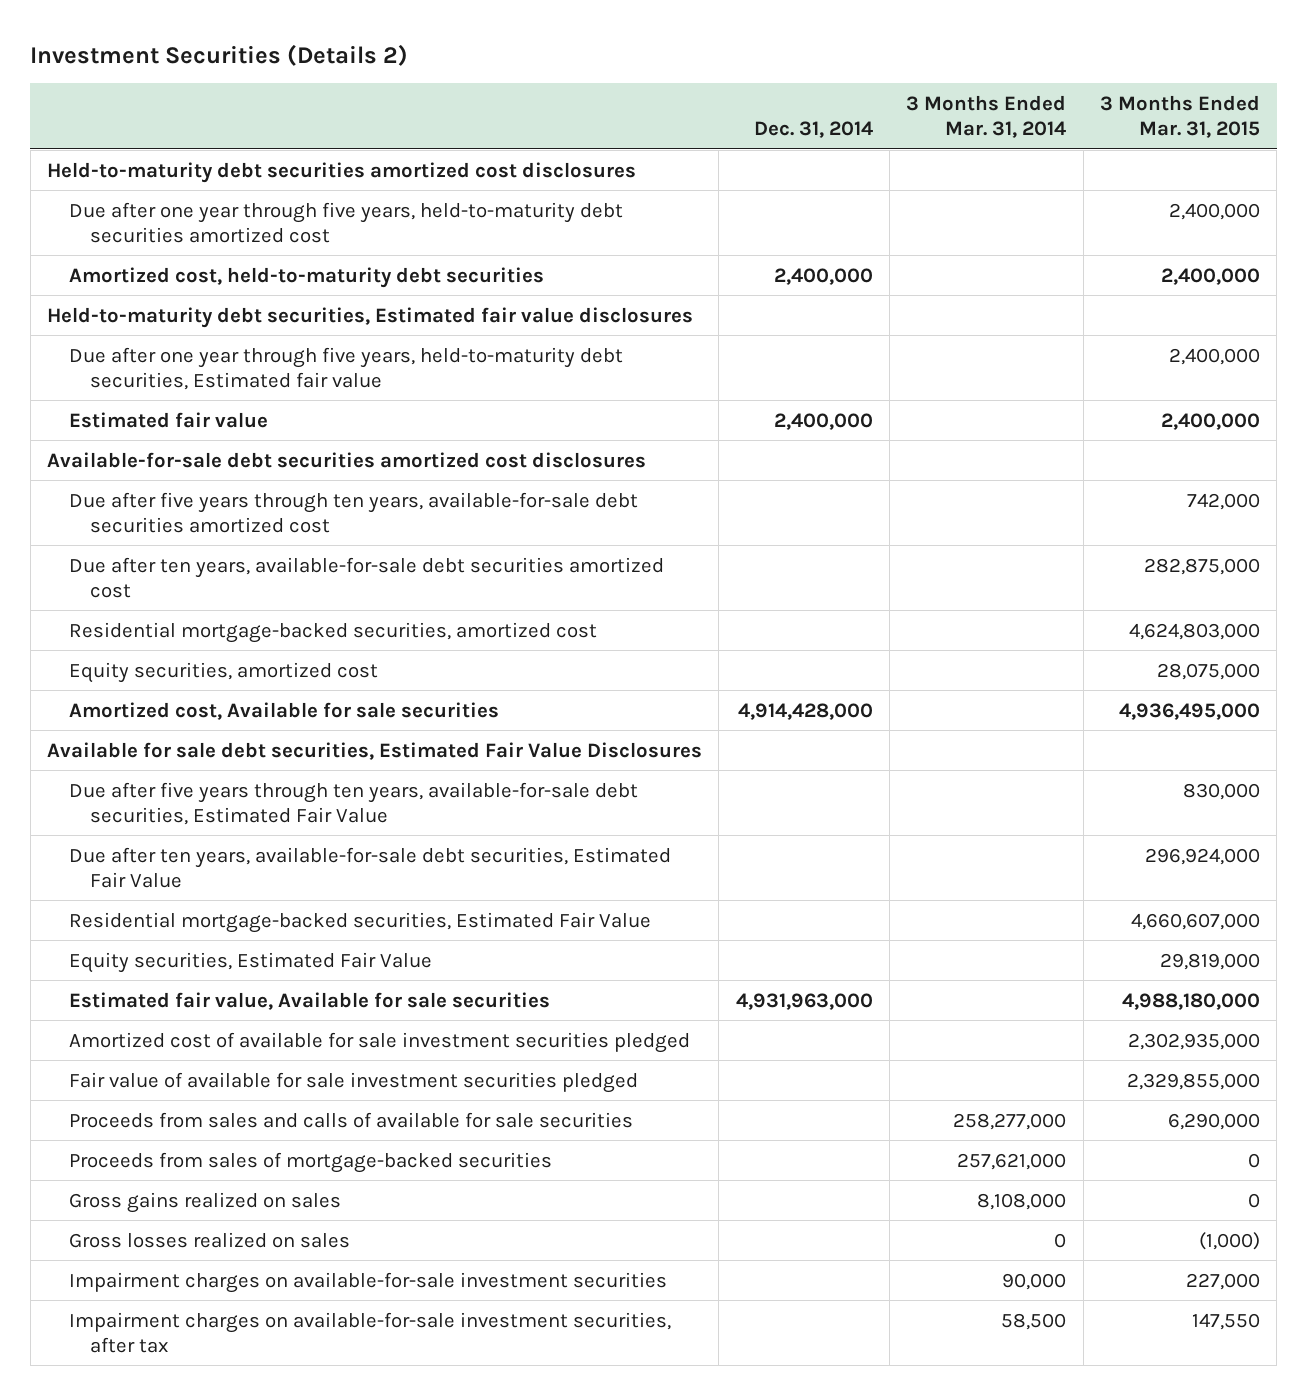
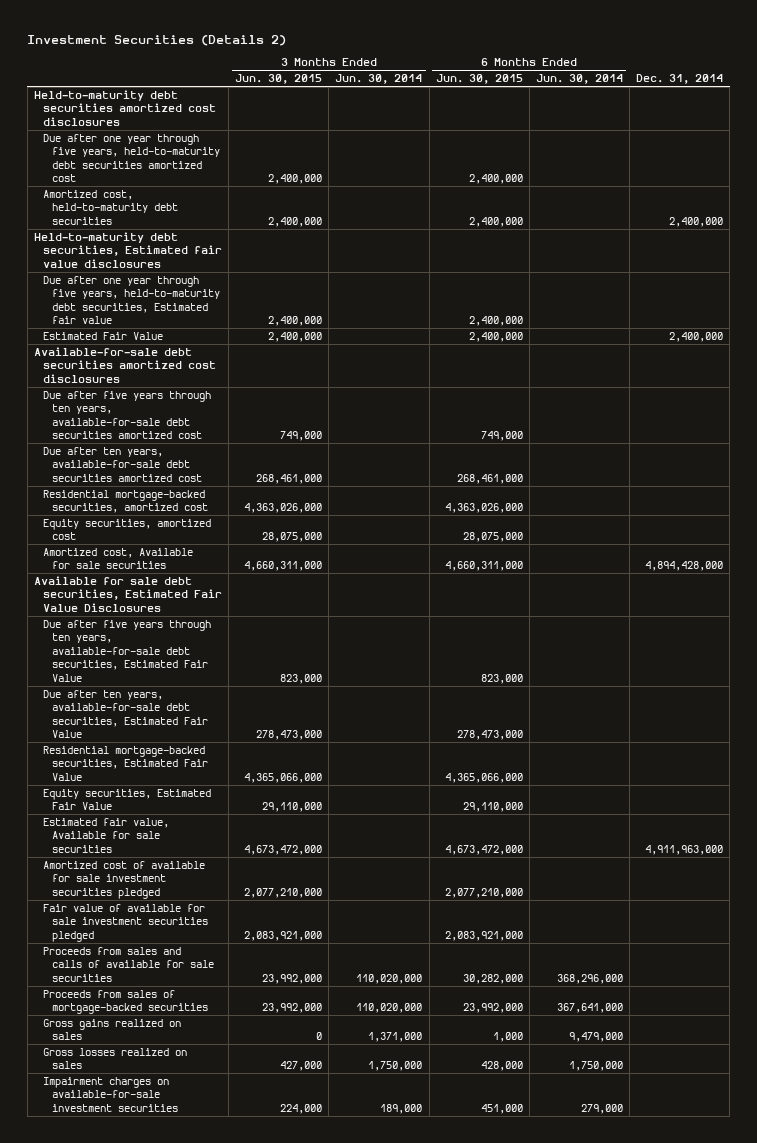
- | Dec. 31, 2014 | 3 Months Ended Mar. 31, 2014 | 3 Months Ended Mar. 31, 2015
+ | 3 Months Ended Jun. 30, 2015 | 3 Months Ended Jun. 30, 2014 | 6 Months Ended Jun. 30, 2015 | 6 Months Ended Jun. 30, 2014 | Dec. 31, 2014
- Estimated fair value | 2,400,000 | | 2,400,000
+ Estimated Fair Value | 2,400,000 | | 2,400,000 | | 2,400,000
- Amortized cost, Available for sale securities | 4,914,428,000 | | 4,936,495,000
+ Amortized cost, Available for sale securities | 4,660,311,000 | | 4,660,311,000 | | 4,894,428,000
- Estimated fair value, Available for sale securities | 4,931,963,000 | | 4,988,180,000
+ Estimated fair value, Available for sale securities | 4,673,472,000 | | 4,673,472,000 | | 4,911,963,000
- Impairment charges on available-for-sale investment securities, after tax | | 58,500 | 147,550

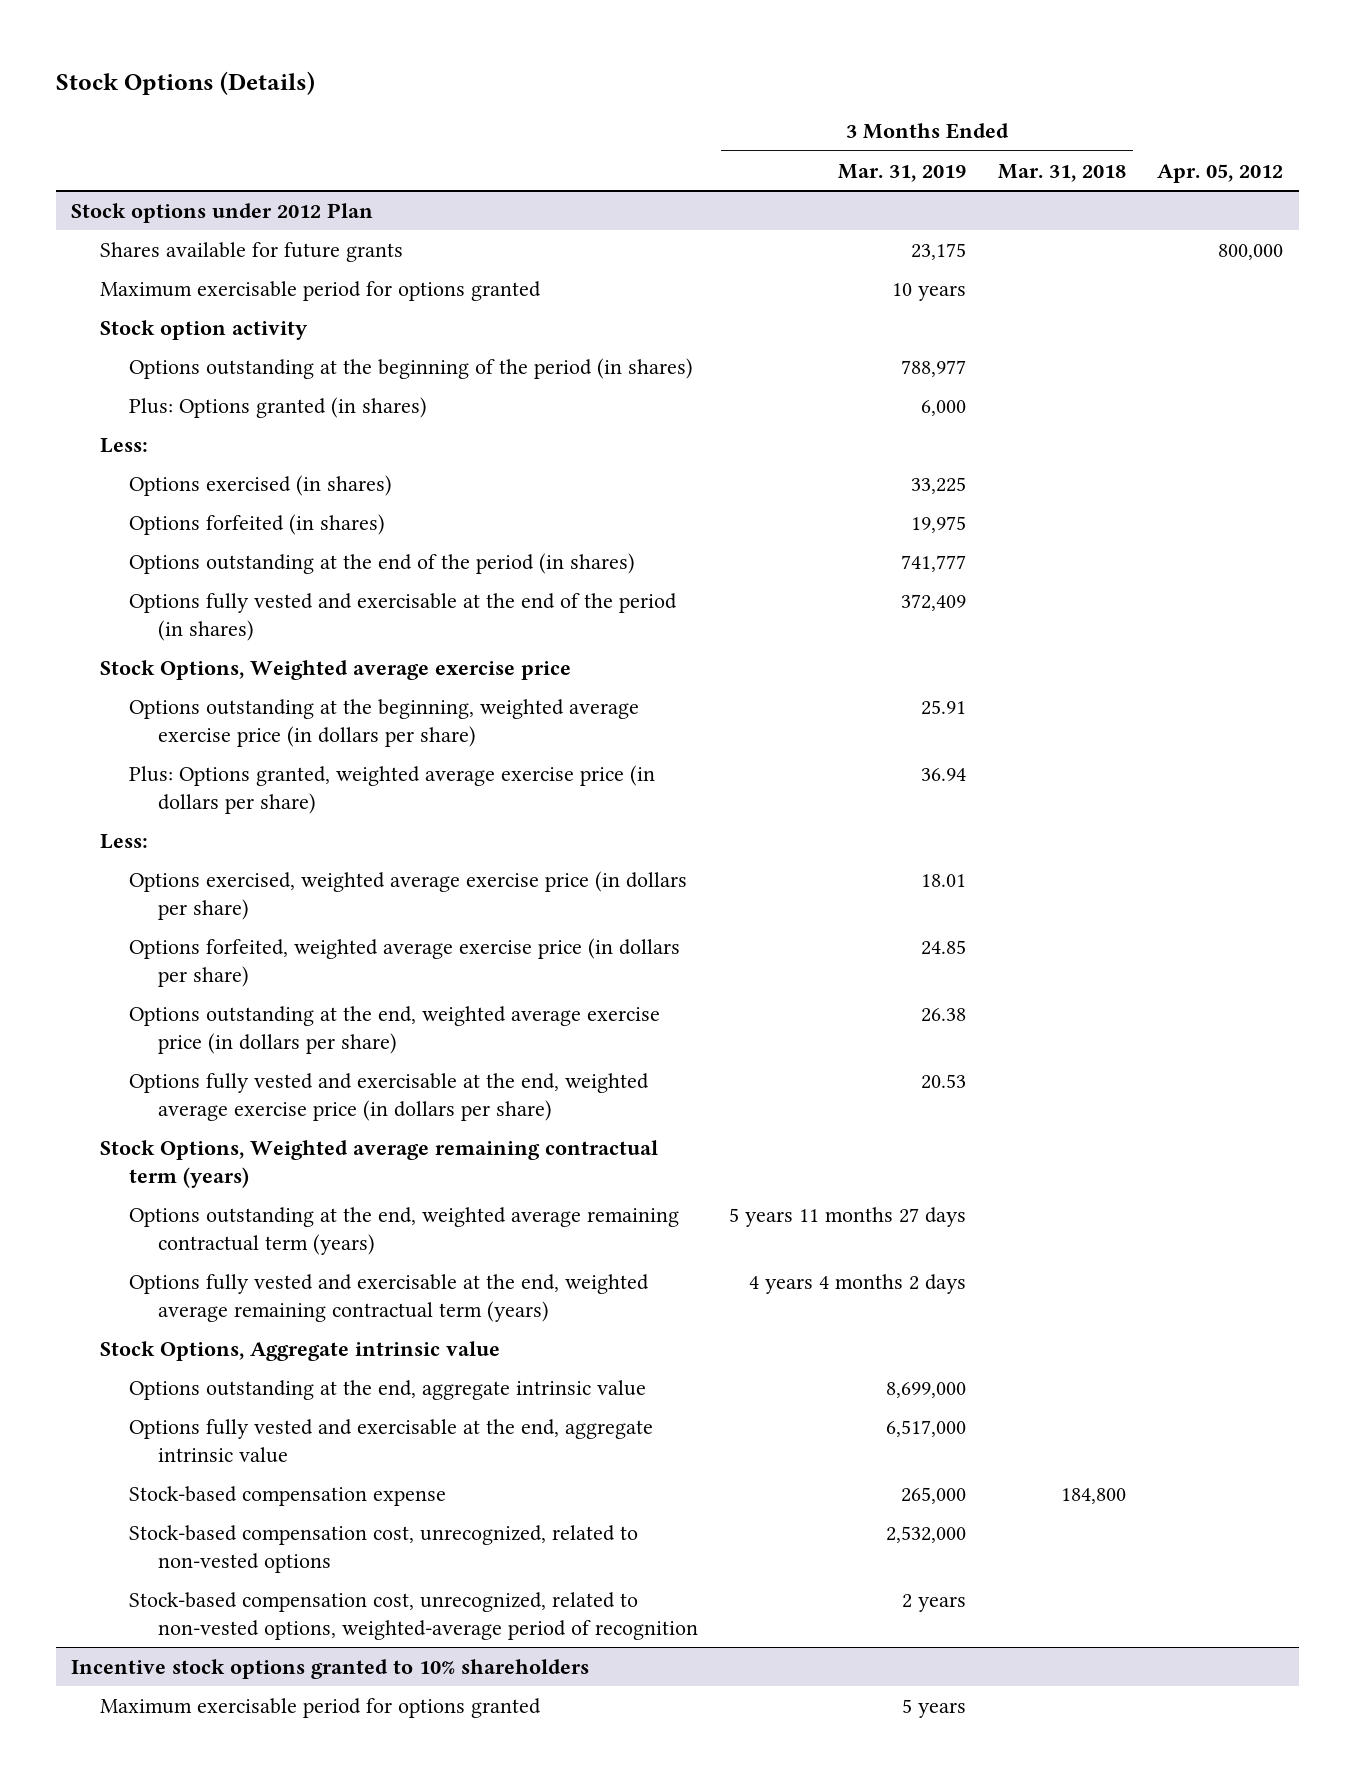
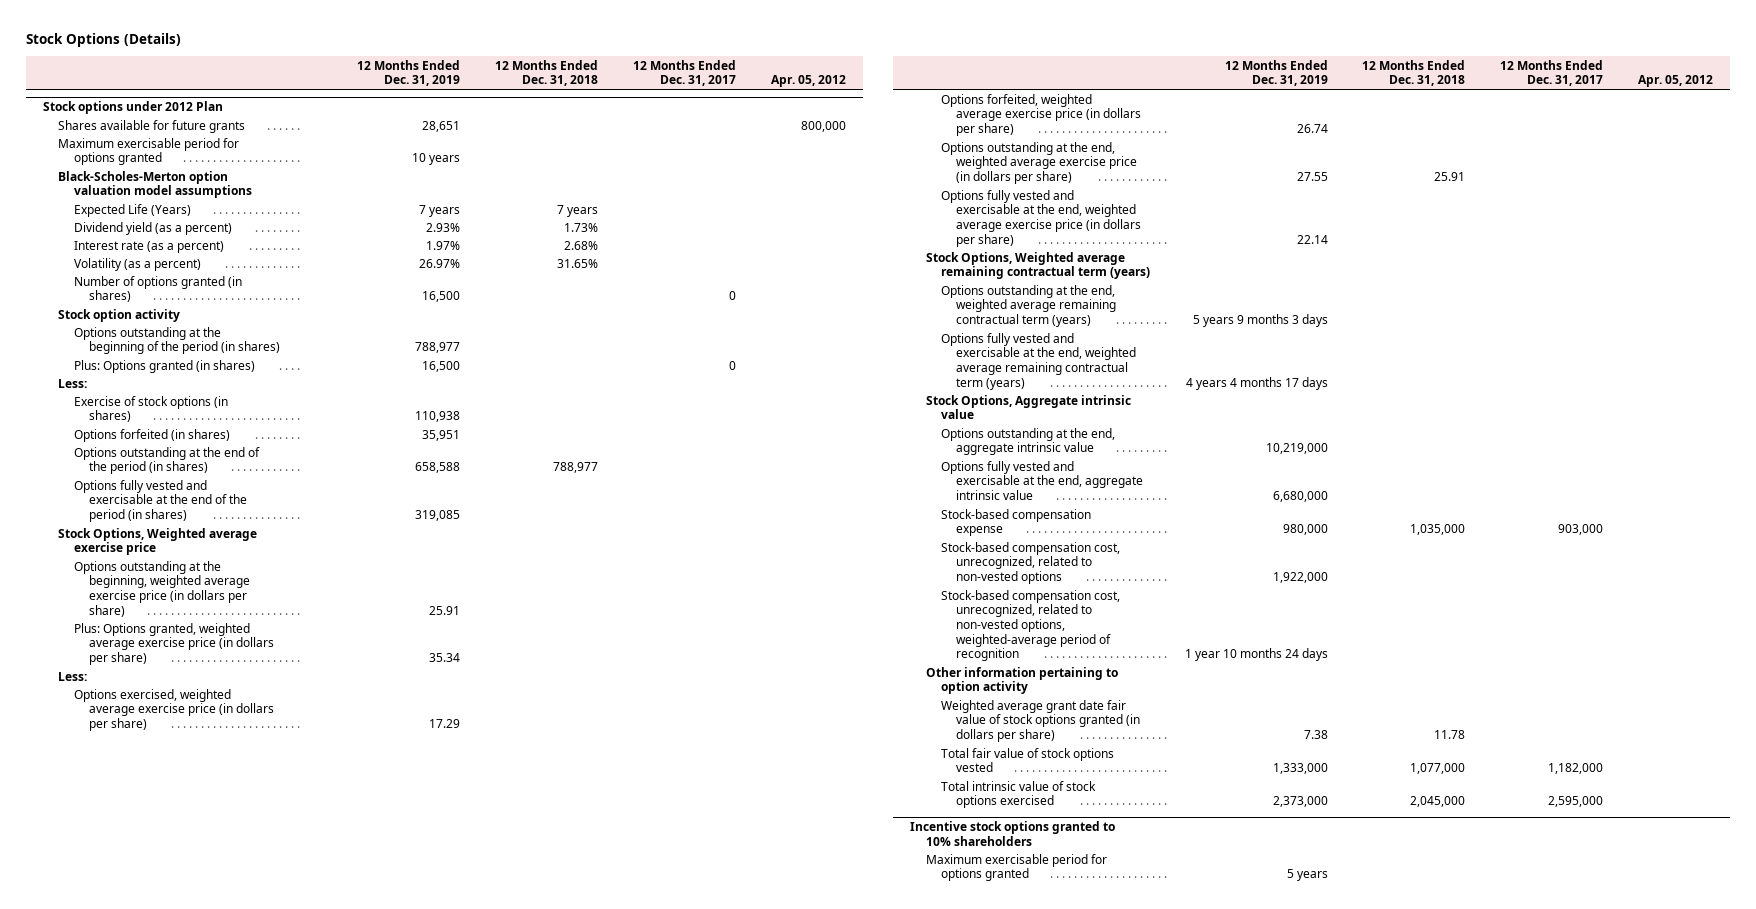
- | 3 Months Ended Mar. 31, 2019 | 3 Months Ended Mar. 31, 2018 | Apr. 05, 2012
+ | 12 Months Ended Dec. 31, 2019 | 12 Months Ended Dec. 31, 2018 | 12 Months Ended Dec. 31, 2017 | Apr. 05, 2012
@ Stock options under 2012 Plan
+ Black-Scholes-Merton option valuation model assumptions
+ Expected Life (Years) | 7 years | 7 years | |
+ Dividend yield (as a percent) | 2.93% | 1.73% | |
+ Interest rate (as a percent) | 1.97% | 2.68% | |
+ Volatility (as a percent) | 26.97% | 31.65% | |
+ Number of options granted (in shares) | 16,500 | | 0 |
- Options exercised (in shares) | 33,225 | |
+ Exercise of stock options (in shares) | 110,938 | | |
+ Other information pertaining to option activity
+ Weighted average grant date fair value of stock options granted (in dollars per share) | 7.38 | 11.78 | |
+ Total fair value of stock options vested | 1,333,000 | 1,077,000 | 1,182,000 |
+ Total intrinsic value of stock options exercised | 2,373,000 | 2,045,000 | 2,595,000 |

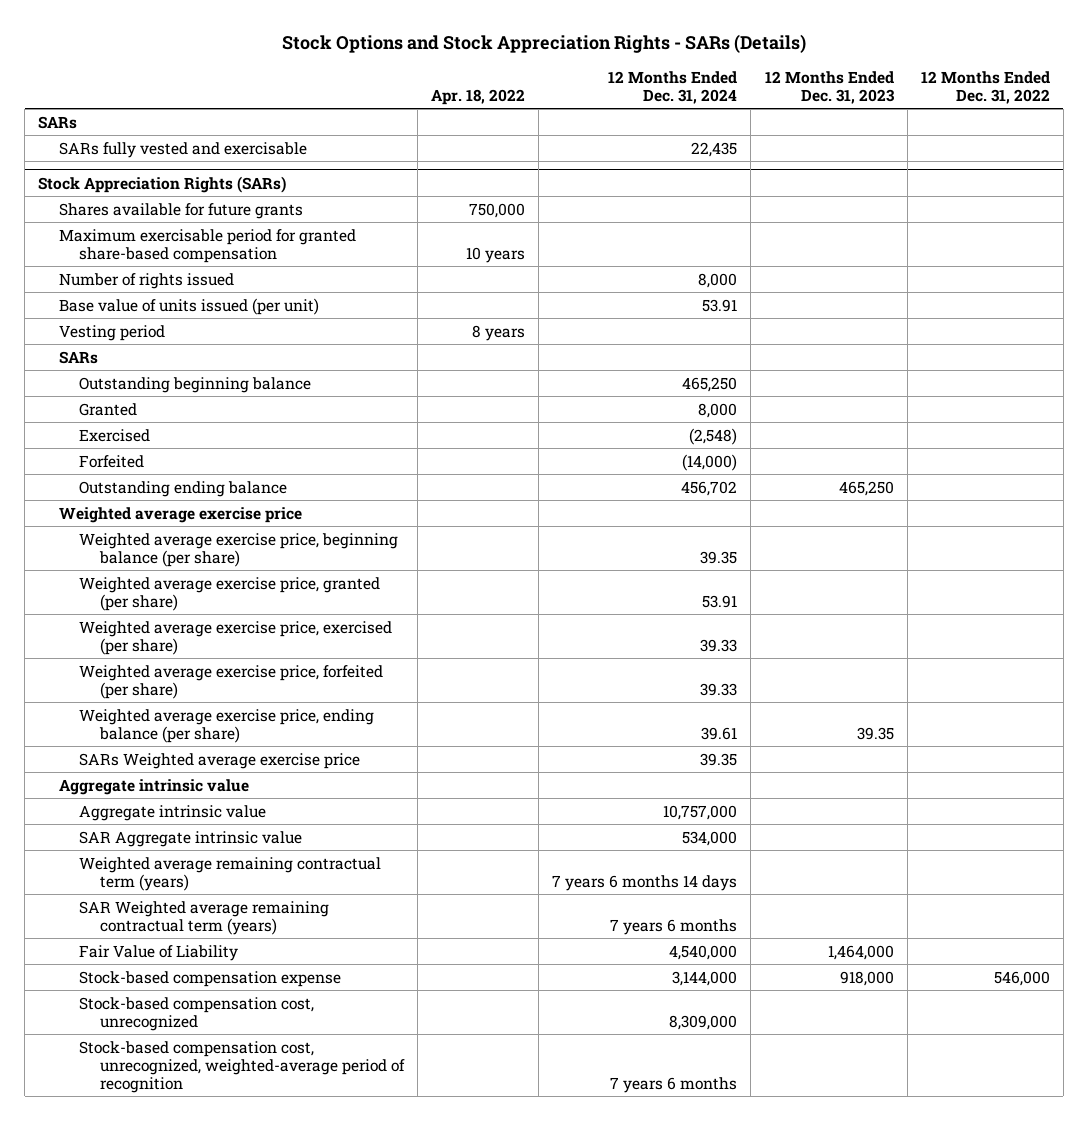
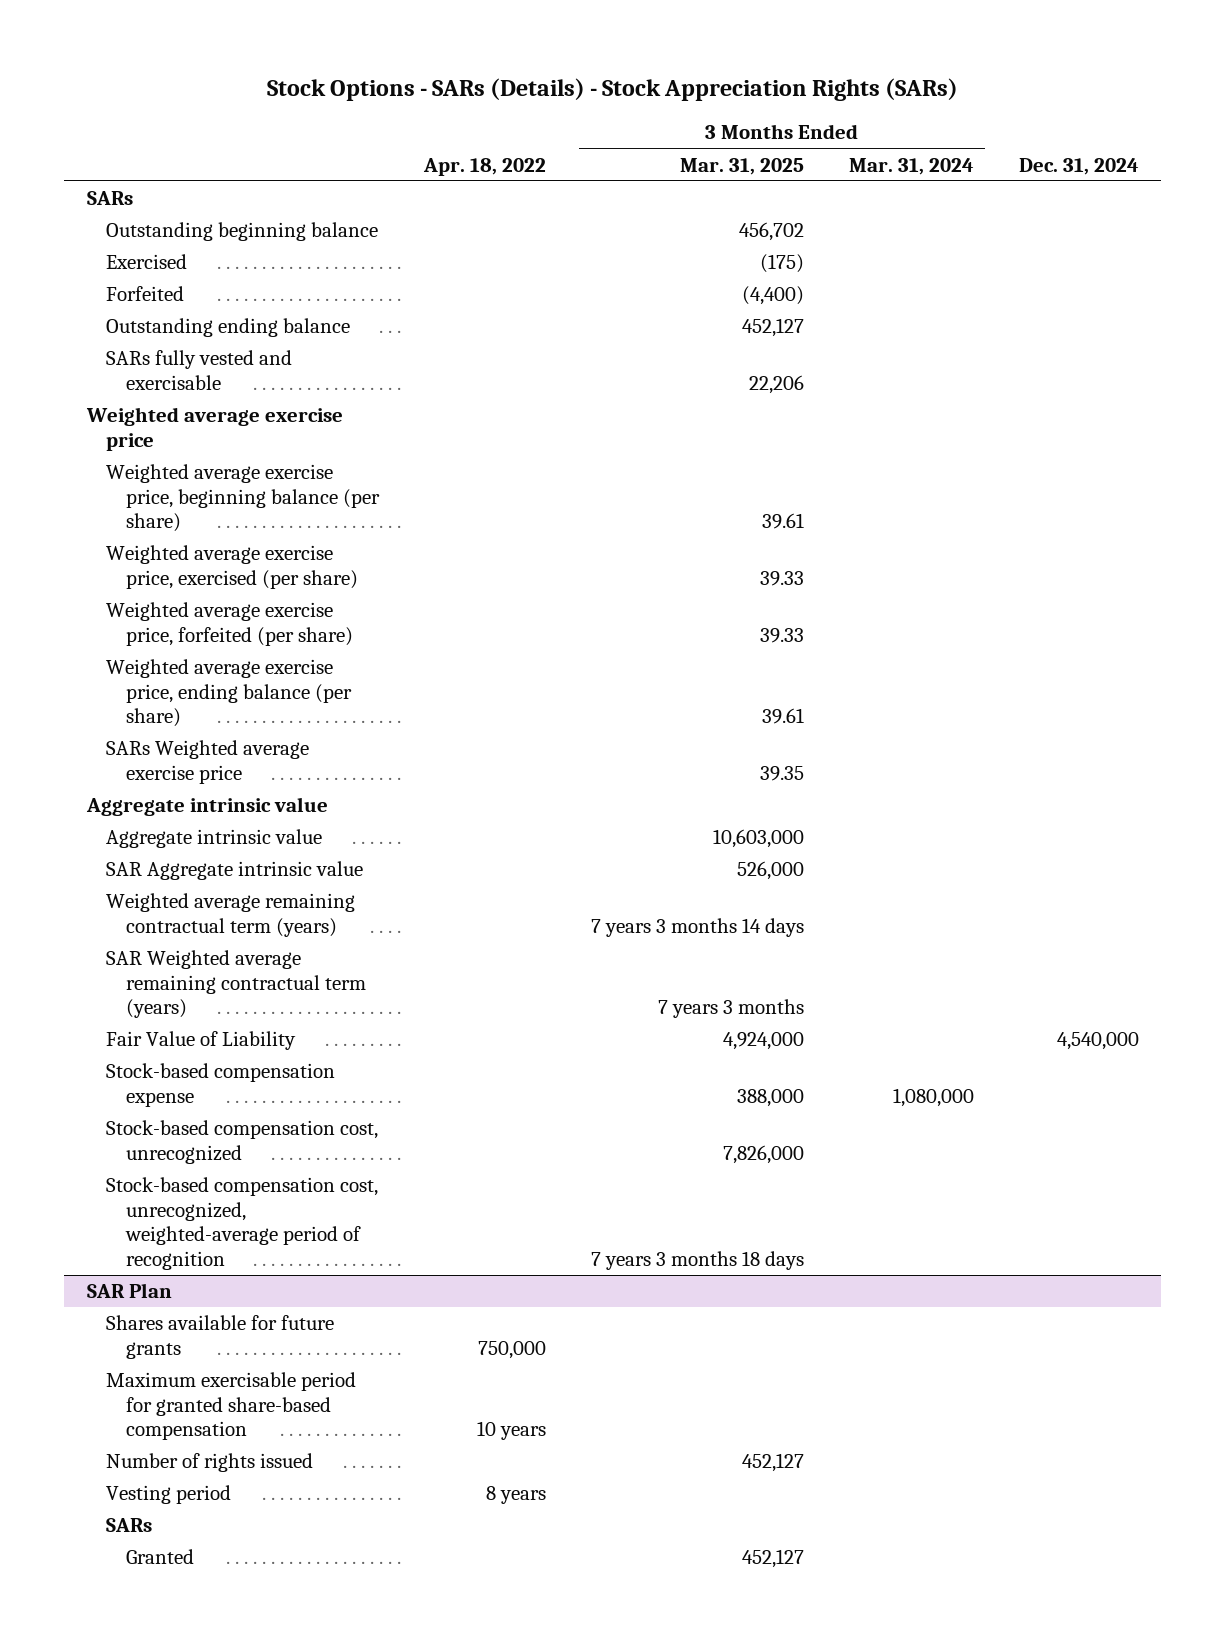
- Stock Options and Stock Appreciation Rights - SARs (Details)
+ Stock Options - SARs (Details) - Stock Appreciation Rights (SARs)
- | Apr. 18, 2022 | 12 Months Ended Dec. 31, 2024 | 12 Months Ended Dec. 31, 2023 | 12 Months Ended Dec. 31, 2022
+ | Apr. 18, 2022 | 3 Months Ended Mar. 31, 2025 | 3 Months Ended Mar. 31, 2024 | Dec. 31, 2024
+ Outstanding beginning balance | | 456,702 | |
+ Exercised | | (175) | |
+ Forfeited | | (4,400) | |
+ Outstanding ending balance | | 452,127 | |
- Stock Appreciation Rights (SARs)
+ Weighted average exercise price
+ Weighted average exercise price, beginning balance (per share) | | 39.61 | |
+ Weighted average exercise price, exercised (per share) | | 39.33 | |
+ Weighted average exercise price, forfeited (per share) | | 39.33 | |
+ Weighted average exercise price, ending balance (per share) | | 39.61 | |
+ SARs Weighted average exercise price | | 39.35 | |
+ Aggregate intrinsic value
+ Aggregate intrinsic value | | 10,603,000 | |
+ SAR Aggregate intrinsic value | | 526,000 | |
+ Weighted average remaining contractual term (years) | | 7 years 3 months 14 days | |
+ SAR Weighted average remaining contractual term (years) | | 7 years 3 months | |
+ Fair Value of Liability | | 4,924,000 | | 4,540,000
+ Stock-based compensation expense | | 388,000 | 1,080,000 |
+ Stock-based compensation cost, unrecognized | | 7,826,000 | |
+ Stock-based compensation cost, unrecognized, weighted-average period of recognition | | 7 years 3 months 18 days | |
+ SAR Plan
- Base value of units issued (per unit) | | 53.91 | |
- Outstanding beginning balance | | 465,250 | |
- Exercised | | (2,548) | |
- Forfeited | | (14,000) | |
- Outstanding ending balance | | 456,702 | 465,250 |
- Weighted average exercise price
- Weighted average exercise price, beginning balance (per share) | | 39.35 | |
- Weighted average exercise price, granted (per share) | | 53.91 | |
- Weighted average exercise price, exercised (per share) | | 39.33 | |
- Weighted average exercise price, forfeited (per share) | | 39.33 | |
- Weighted average exercise price, ending balance (per share) | | 39.61 | 39.35 |
- SARs Weighted average exercise price | | 39.35 | |
- Aggregate intrinsic value
- Aggregate intrinsic value | | 10,757,000 | |
- SAR Aggregate intrinsic value | | 534,000 | |
- Weighted average remaining contractual term (years) | | 7 years 6 months 14 days | |
- SAR Weighted average remaining contractual term (years) | | 7 years 6 months | |
- Fair Value of Liability | | 4,540,000 | 1,464,000 |
- Stock-based compensation expense | | 3,144,000 | 918,000 | 546,000
- Stock-based compensation cost, unrecognized | | 8,309,000 | |
- Stock-based compensation cost, unrecognized, weighted-average period of recognition | | 7 years 6 months | |

